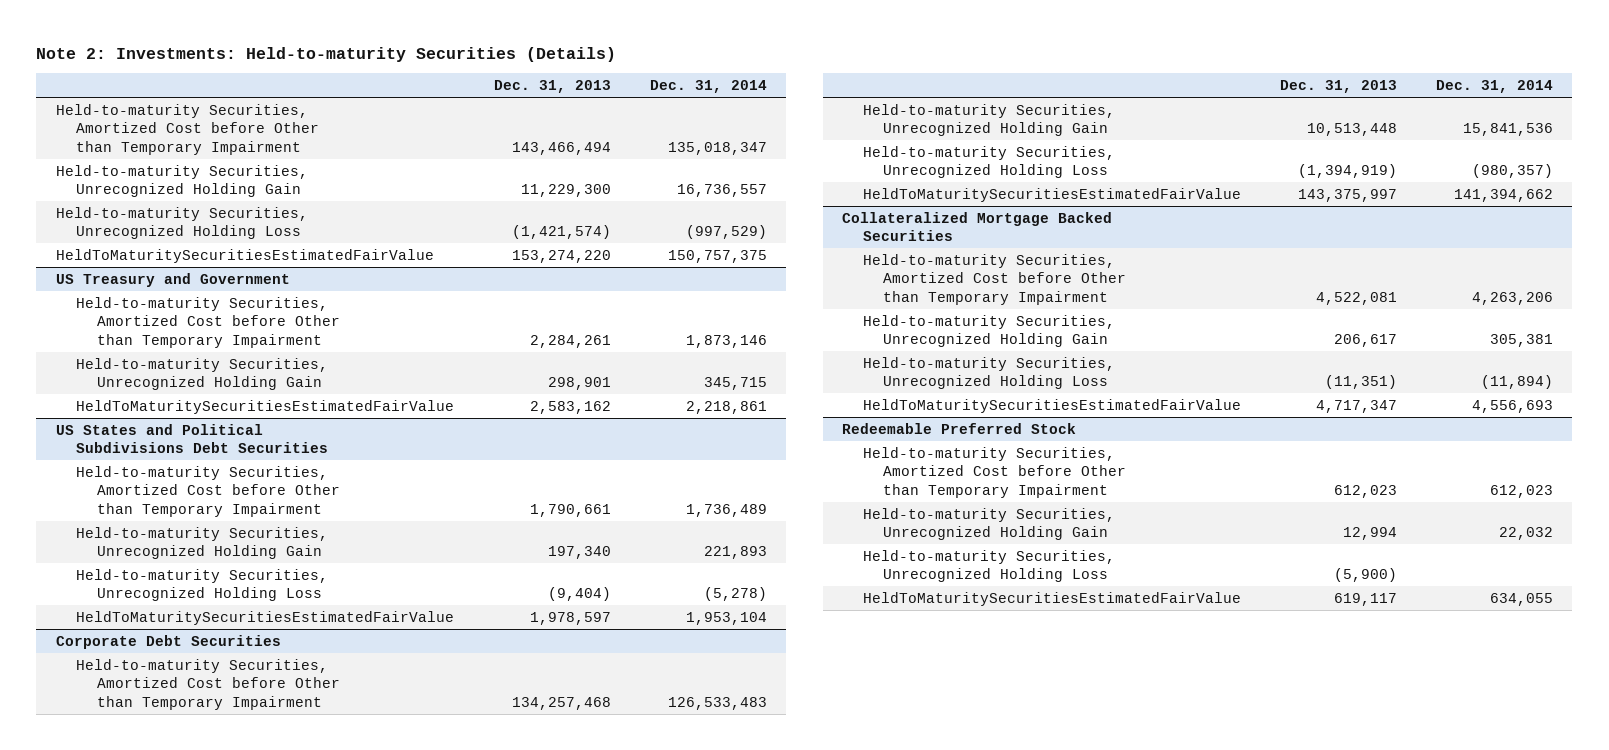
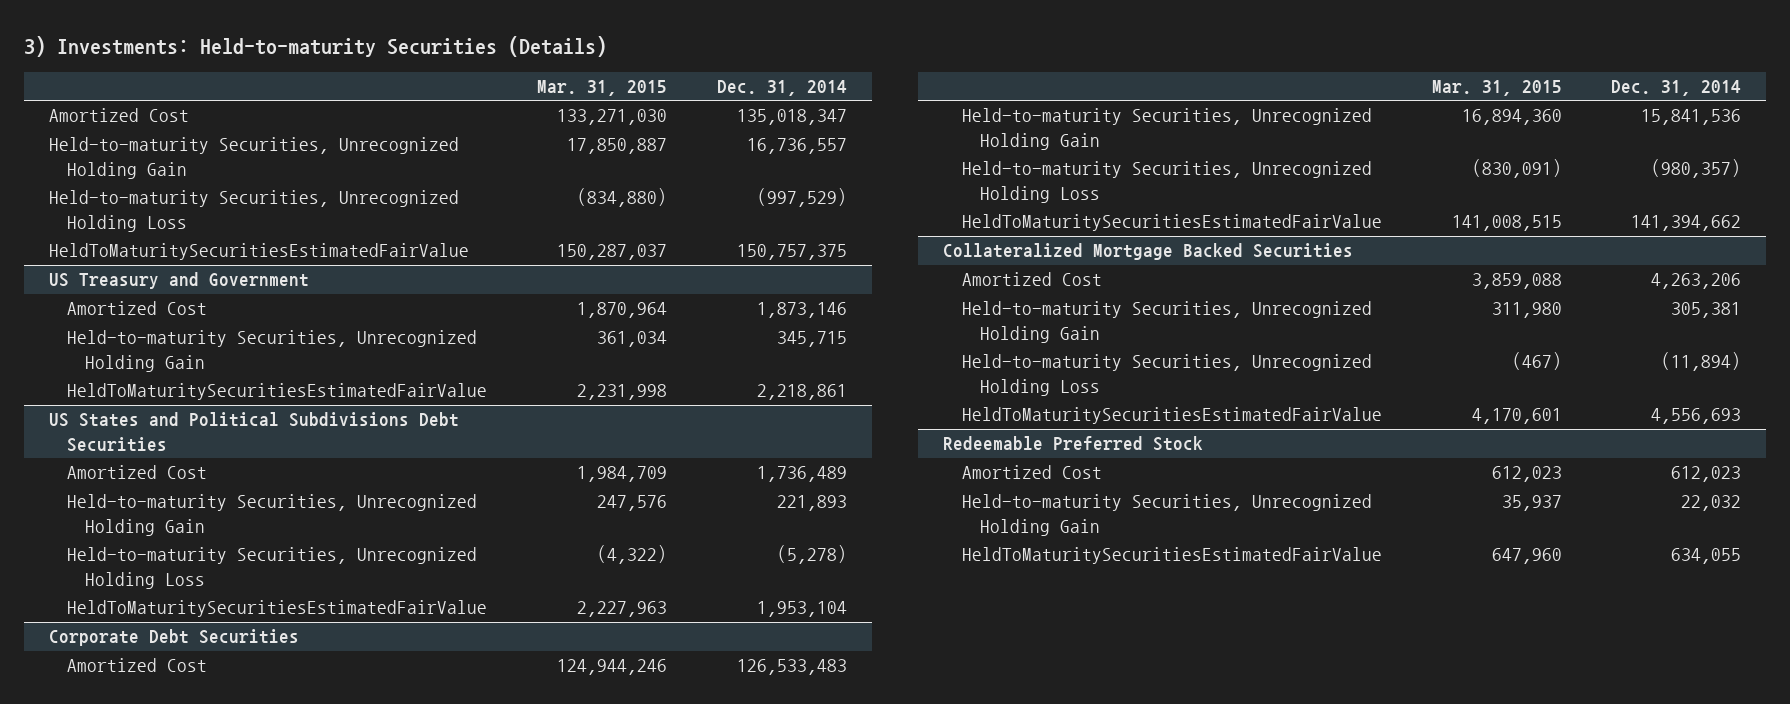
- Note 2: Investments: Held-to-maturity Securities (Details)
+ 3) Investments: Held-to-maturity Securities (Details)
- | Dec. 31, 2013 | Dec. 31, 2014
+ | Mar. 31, 2015 | Dec. 31, 2014
- Held-to-maturity Securities, Amortized Cost before Other than Temporary Impairment | 143,466,494 | 135,018,347
+ Amortized Cost | 133,271,030 | 135,018,347
@ US Treasury and Government
- Held-to-maturity Securities, Amortized Cost before Other than Temporary Impairment | 2,284,261 | 1,873,146
+ Amortized Cost | 1,870,964 | 1,873,146
@ US States and Political Subdivisions Debt Securities
- Held-to-maturity Securities, Amortized Cost before Other than Temporary Impairment | 1,790,661 | 1,736,489
+ Amortized Cost | 1,984,709 | 1,736,489
@ Corporate Debt Securities
- Held-to-maturity Securities, Amortized Cost before Other than Temporary Impairment | 134,257,468 | 126,533,483
+ Amortized Cost | 124,944,246 | 126,533,483
@ Collateralized Mortgage Backed Securities
- Held-to-maturity Securities, Amortized Cost before Other than Temporary Impairment | 4,522,081 | 4,263,206
+ Amortized Cost | 3,859,088 | 4,263,206
@ Redeemable Preferred Stock
- Held-to-maturity Securities, Amortized Cost before Other than Temporary Impairment | 612,023 | 612,023
+ Amortized Cost | 612,023 | 612,023
- Held-to-maturity Securities, Unrecognized Holding Loss | (5,900) |

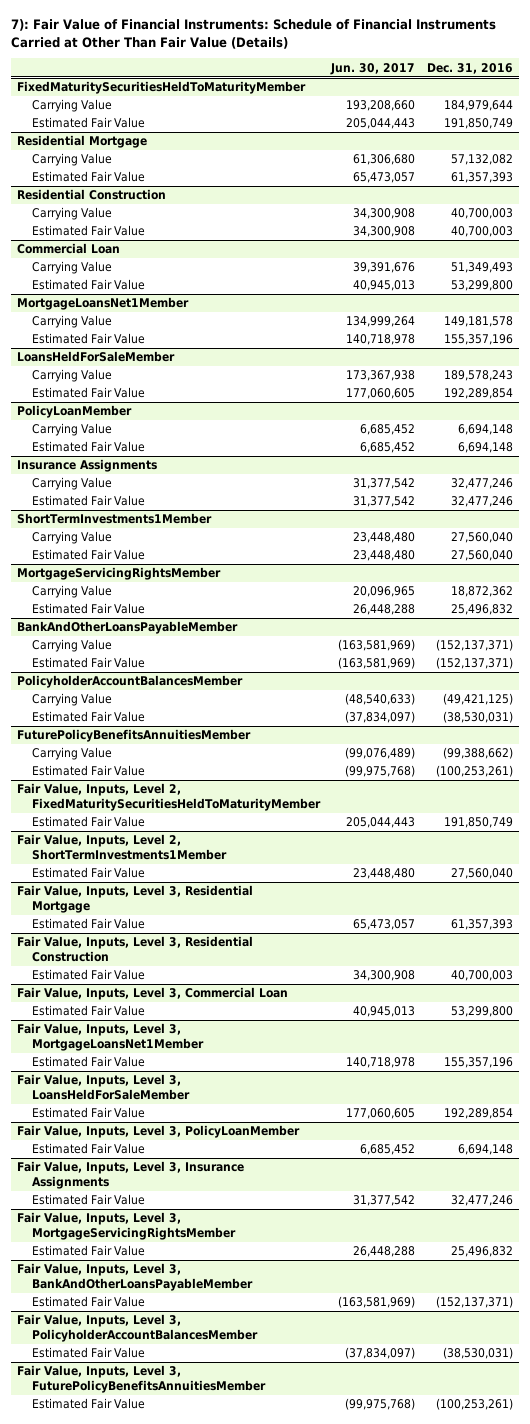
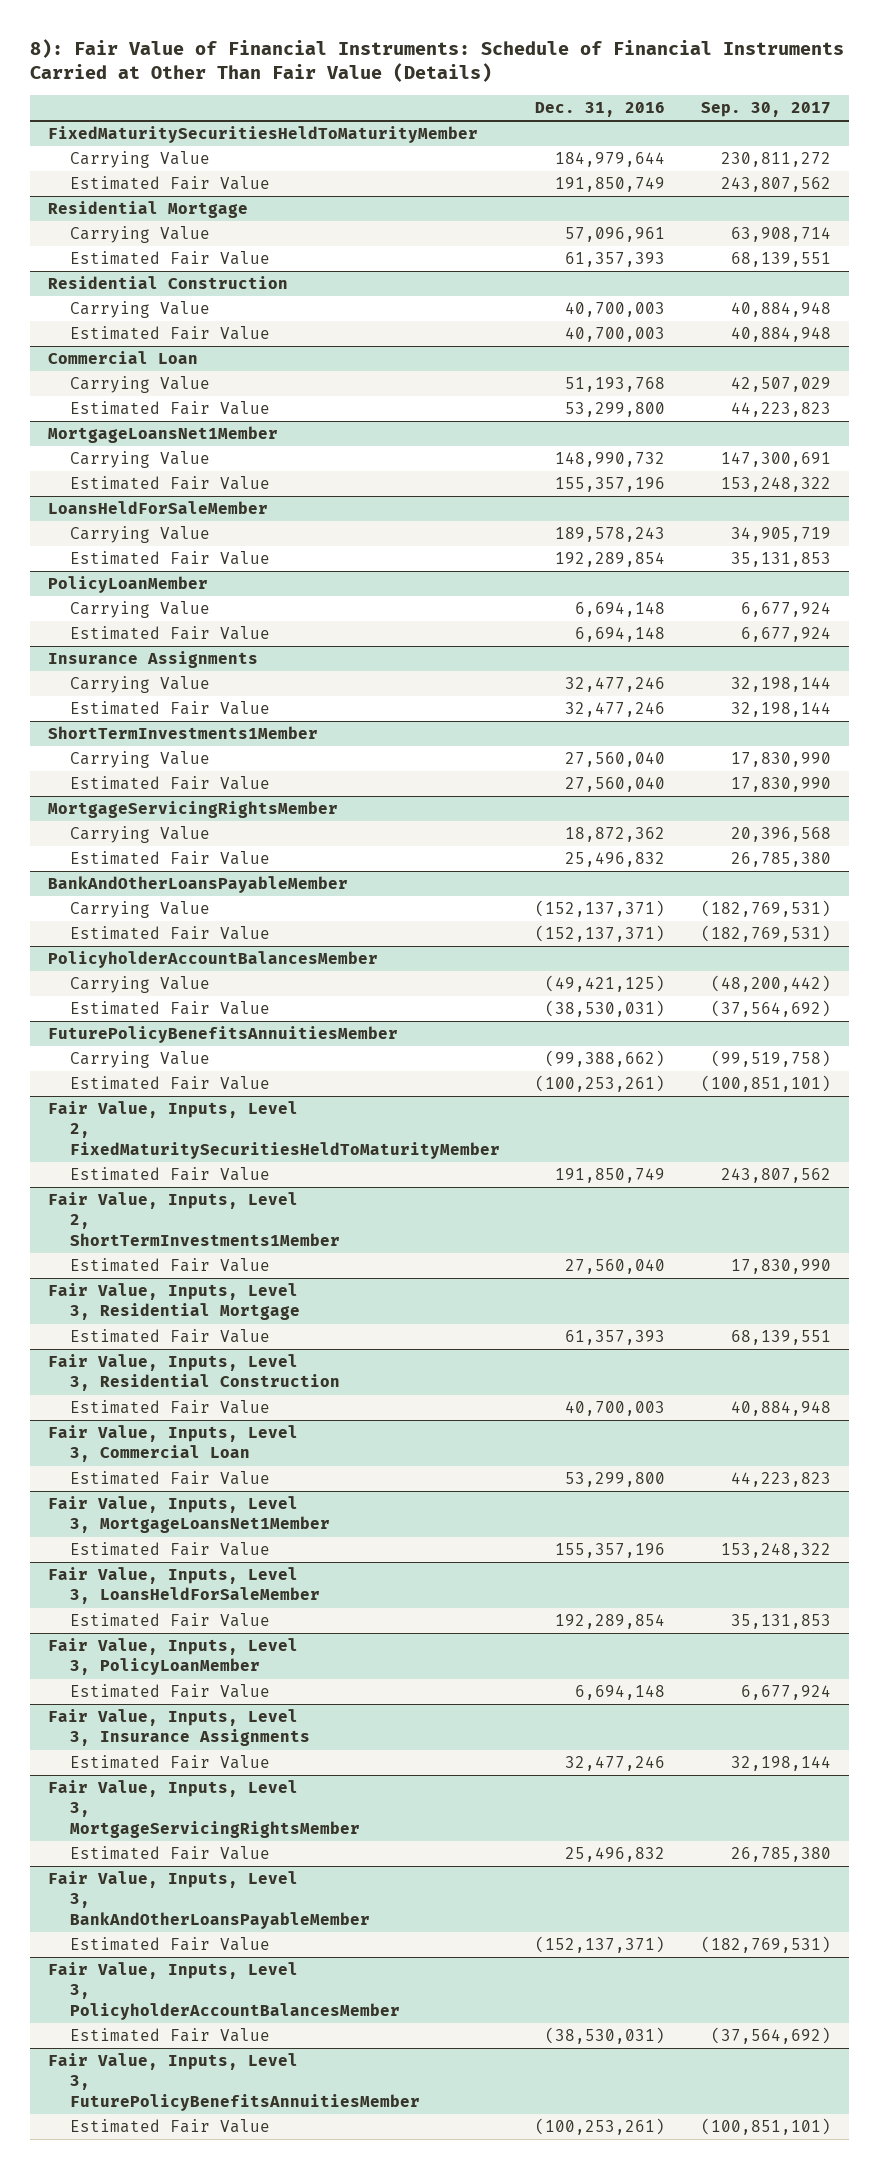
- 7): Fair Value of Financial Instruments: Schedule of Financial Instruments Carried at Other Than Fair Value (Details)
+ 8): Fair Value of Financial Instruments: Schedule of Financial Instruments Carried at Other Than Fair Value (Details)
- | Jun. 30, 2017 | Dec. 31, 2016
+ | Dec. 31, 2016 | Sep. 30, 2017
@ Residential Mortgage
- Carrying Value | 61,306,680 | 57,132,082
+ Carrying Value | 57,096,961 | 63,908,714
@ Commercial Loan
- Carrying Value | 39,391,676 | 51,349,493
+ Carrying Value | 51,193,768 | 42,507,029
@ MortgageLoansNet1Member
- Carrying Value | 134,999,264 | 149,181,578
+ Carrying Value | 148,990,732 | 147,300,691

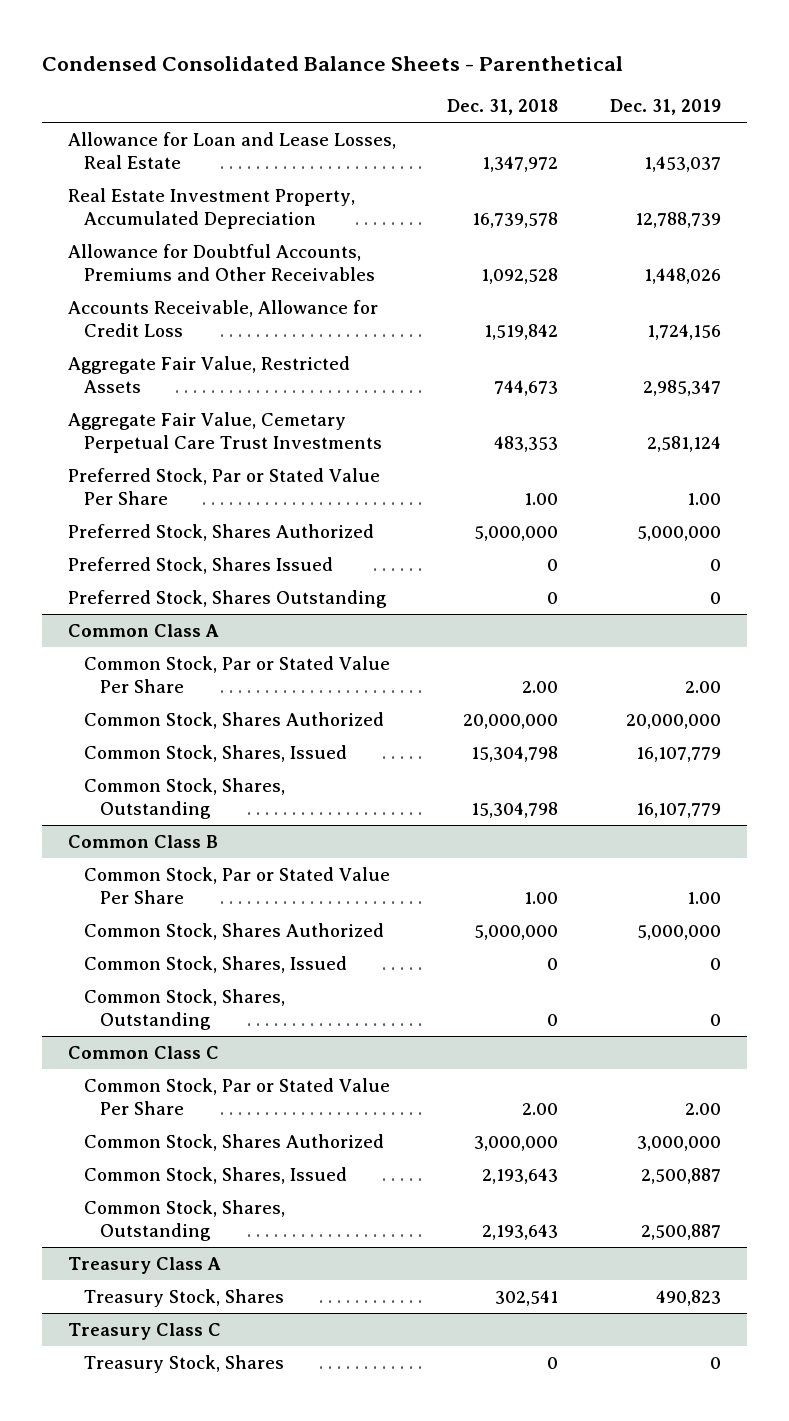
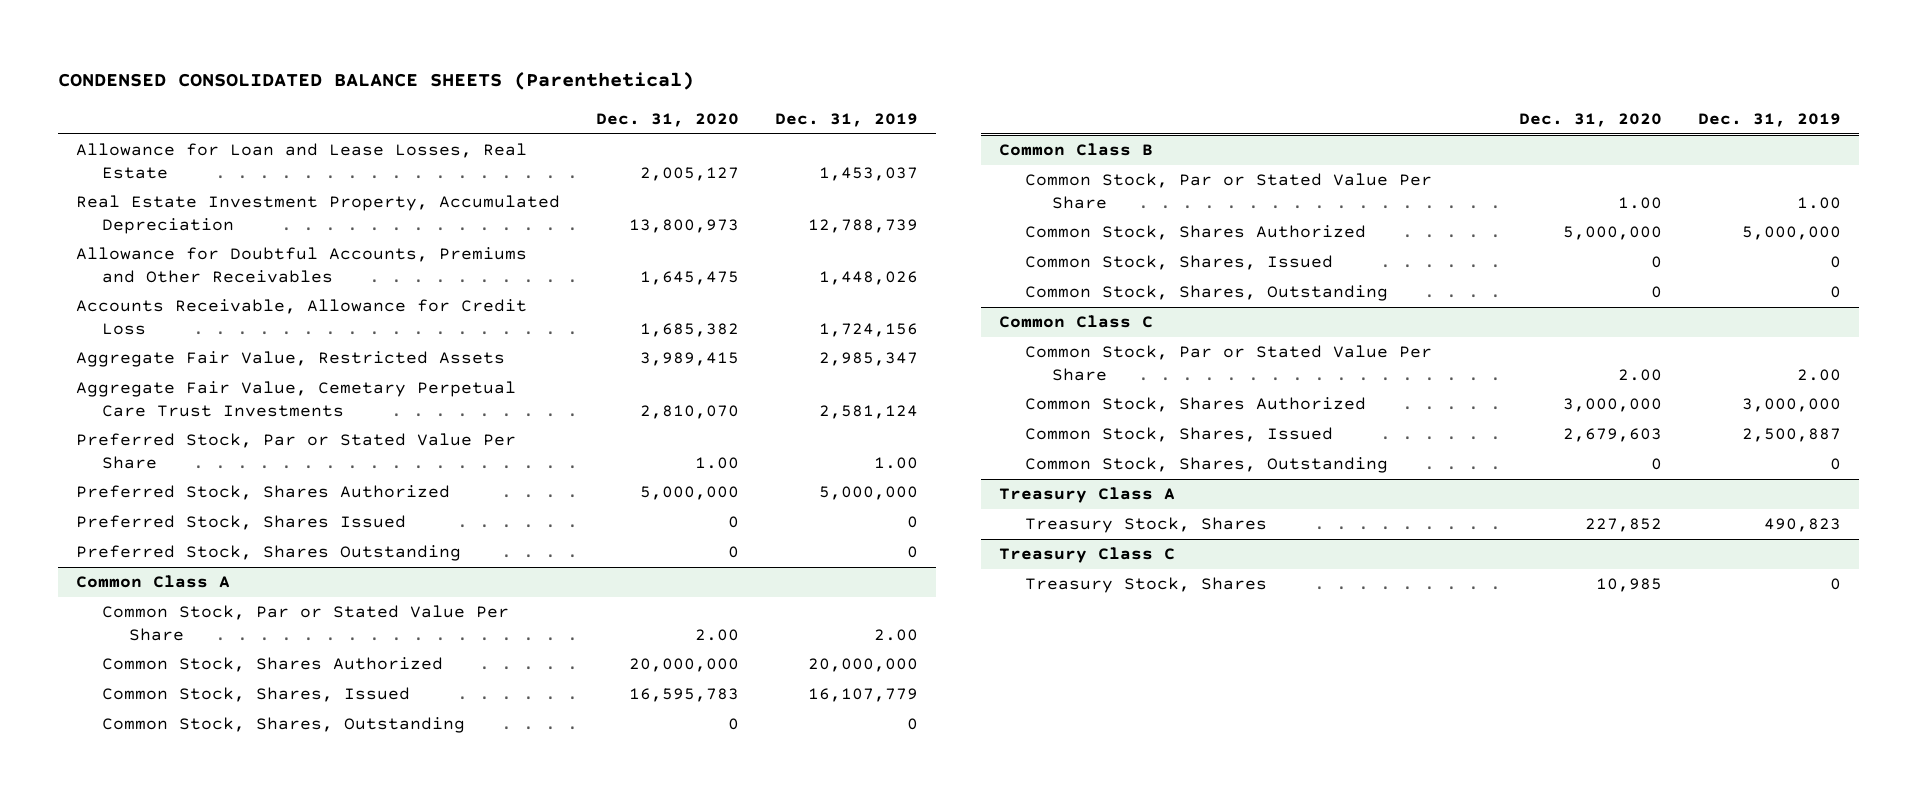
- Condensed Consolidated Balance Sheets - Parenthetical
+ CONDENSED CONSOLIDATED BALANCE SHEETS (Parenthetical)
- | Dec. 31, 2018 | Dec. 31, 2019
+ | Dec. 31, 2020 | Dec. 31, 2019
@ Common Class A
- Common Stock, Shares, Outstanding | 15,304,798 | 16,107,779
+ Common Stock, Shares, Outstanding | 0 | 0
@ Common Class C
- Common Stock, Shares, Outstanding | 2,193,643 | 2,500,887
+ Common Stock, Shares, Outstanding | 0 | 0

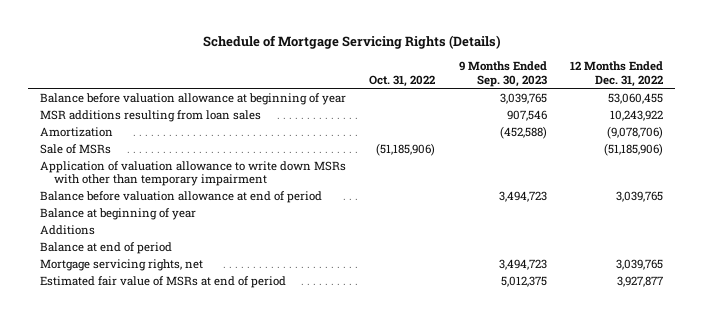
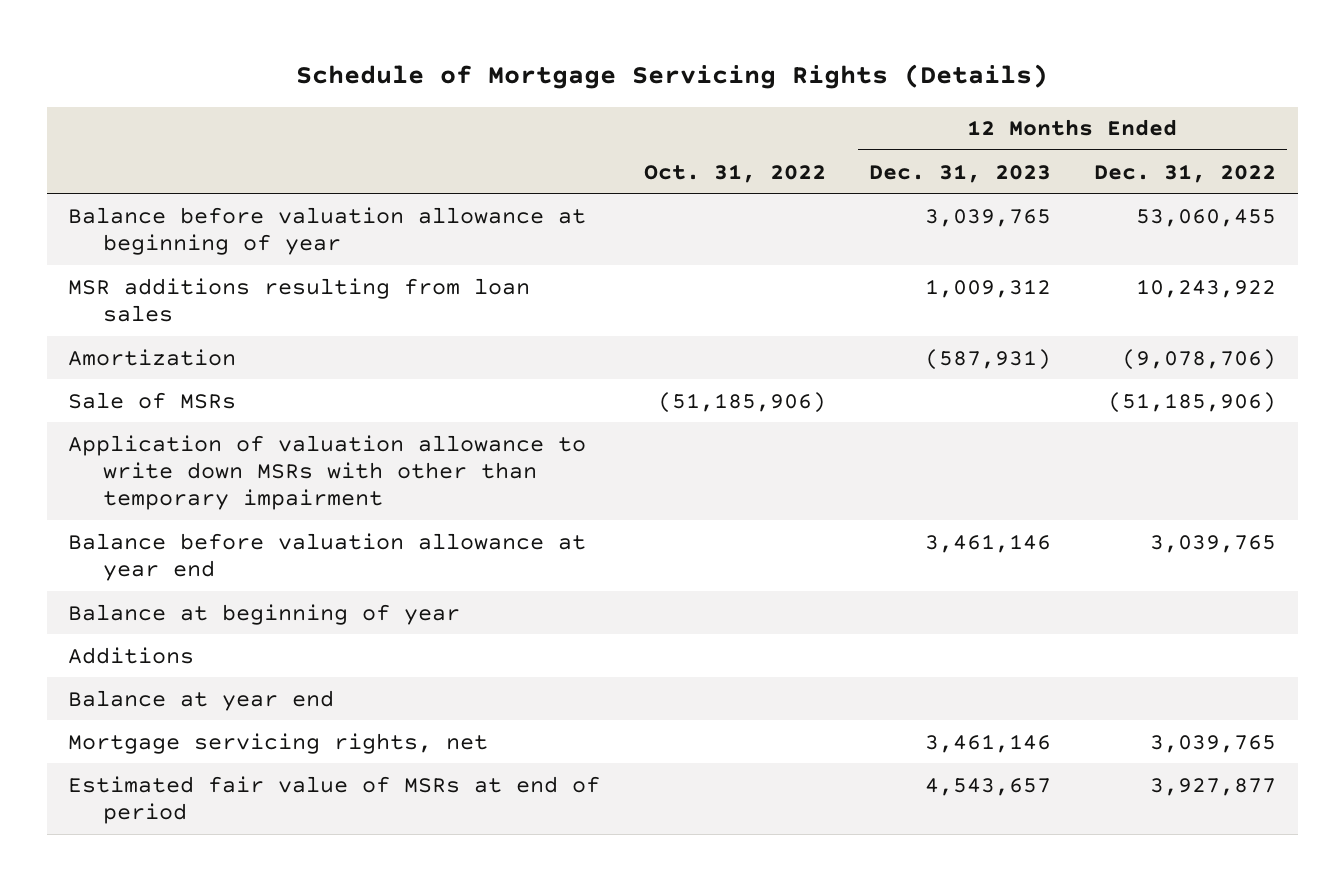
- | Oct. 31, 2022 | 9 Months Ended Sep. 30, 2023 | 12 Months Ended Dec. 31, 2022
+ | Oct. 31, 2022 | 12 Months Ended Dec. 31, 2023 | 12 Months Ended Dec. 31, 2022
- Balance before valuation allowance at end of period | | 3,494,723 | 3,039,765
+ Balance before valuation allowance at year end | | 3,461,146 | 3,039,765
- Balance at end of period
+ Balance at year end

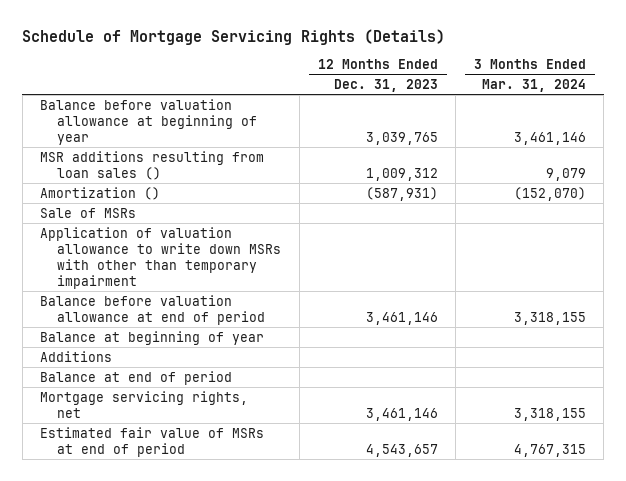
- | Oct. 31, 2022 | 12 Months Ended Dec. 31, 2023 | 12 Months Ended Dec. 31, 2022
+ | 12 Months Ended Dec. 31, 2023 | 3 Months Ended Mar. 31, 2024
- MSR additions resulting from loan sales | | 1,009,312 | 10,243,922
- Amortization | | (587,931) | (9,078,706)
+ MSR additions resulting from loan sales () | 1,009,312 | 9,079
+ Amortization () | (587,931) | (152,070)
- Balance before valuation allowance at year end | | 3,461,146 | 3,039,765
+ Balance before valuation allowance at end of period | 3,461,146 | 3,318,155
- Balance at year end
+ Balance at end of period

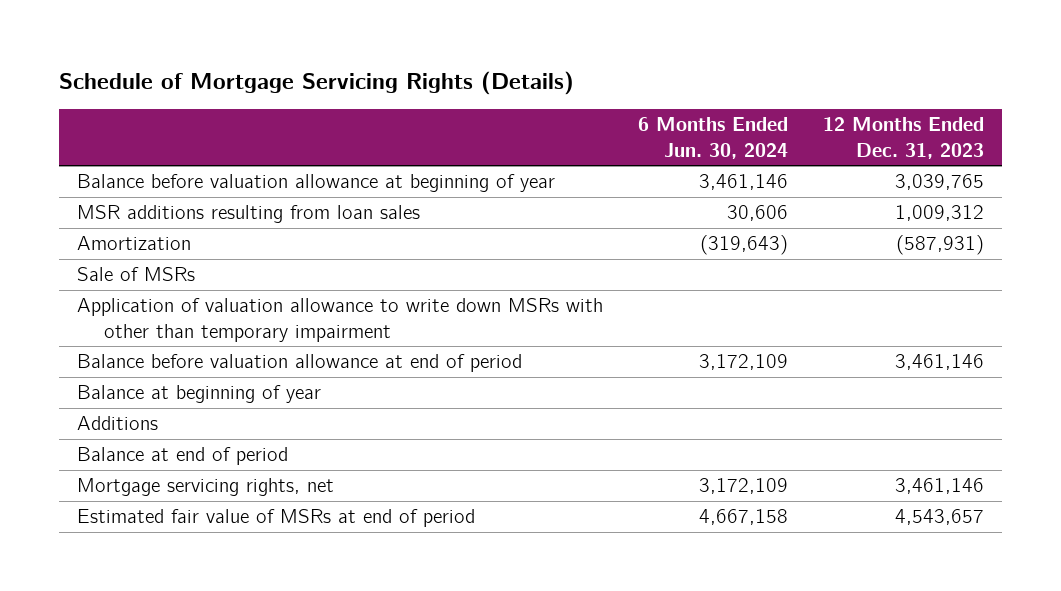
- | 12 Months Ended Dec. 31, 2023 | 3 Months Ended Mar. 31, 2024
+ | 6 Months Ended Jun. 30, 2024 | 12 Months Ended Dec. 31, 2023
- MSR additions resulting from loan sales () | 1,009,312 | 9,079
- Amortization () | (587,931) | (152,070)
+ MSR additions resulting from loan sales | 30,606 | 1,009,312
+ Amortization | (319,643) | (587,931)

